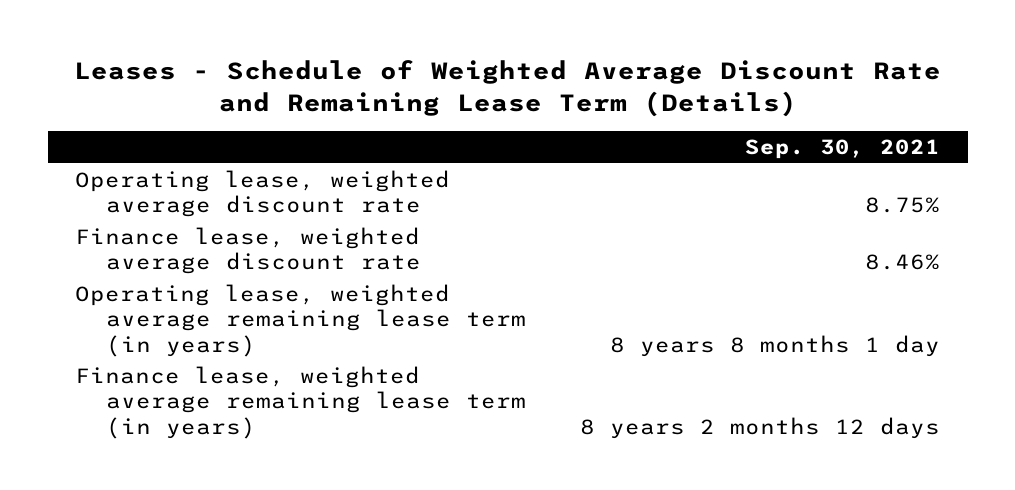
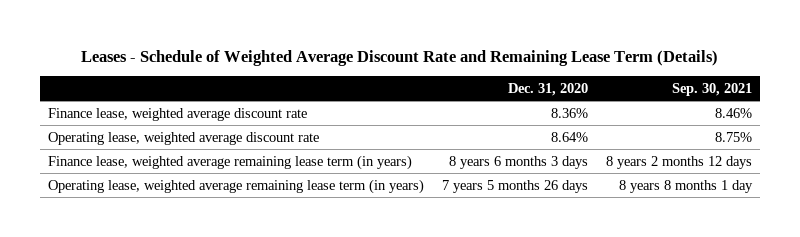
- | Sep. 30, 2021
+ | Dec. 31, 2020 | Sep. 30, 2021
moved down: Operating lease, weighted average discount rate | 8.64% | 8.75%
moved down: Operating lease, weighted average remaining lease term (in years) | 7 years 5 months 26 days | 8 years 8 months 1 day

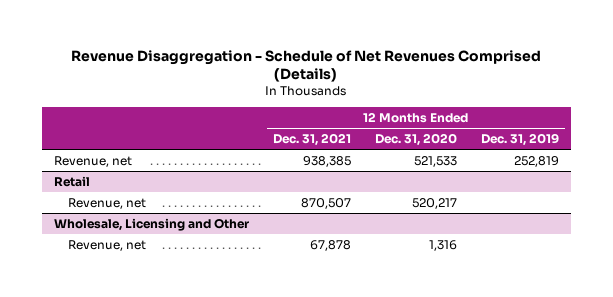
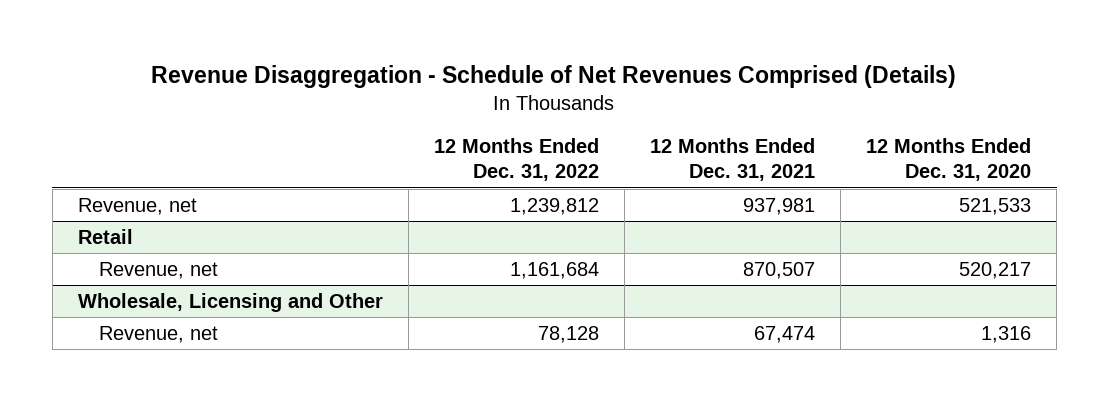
- | 12 Months Ended Dec. 31, 2021 | 12 Months Ended Dec. 31, 2020 | 12 Months Ended Dec. 31, 2019
+ | 12 Months Ended Dec. 31, 2022 | 12 Months Ended Dec. 31, 2021 | 12 Months Ended Dec. 31, 2020
- Revenue, net | 938,385 | 521,533 | 252,819
+ Revenue, net | 1,239,812 | 937,981 | 521,533
@ Wholesale, Licensing and Other
- Revenue, net | 67,878 | 1,316 |
+ Revenue, net | 78,128 | 67,474 | 1,316

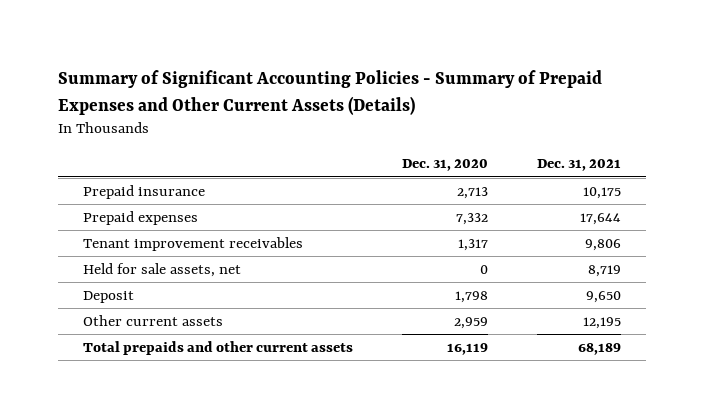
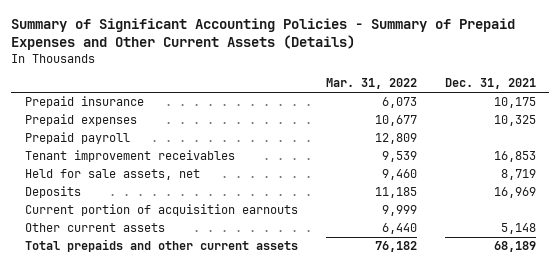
- | Dec. 31, 2020 | Dec. 31, 2021
+ | Mar. 31, 2022 | Dec. 31, 2021
- Prepaid expenses | 7,332 | 17,644
- Tenant improvement receivables | 1,317 | 9,806
+ Prepaid expenses | 10,677 | 10,325
+ Prepaid payroll | 12,809 |
+ Tenant improvement receivables | 9,539 | 16,853
- Deposit | 1,798 | 9,650
- Other current assets | 2,959 | 12,195
+ Deposits | 11,185 | 16,969
+ Current portion of acquisition earnouts | 9,999 |
+ Other current assets | 6,440 | 5,148

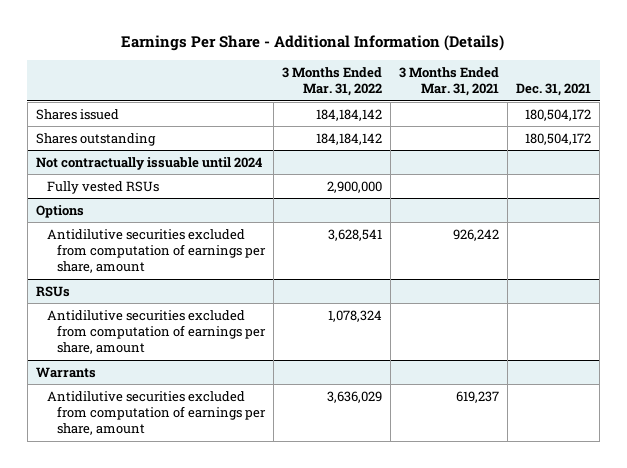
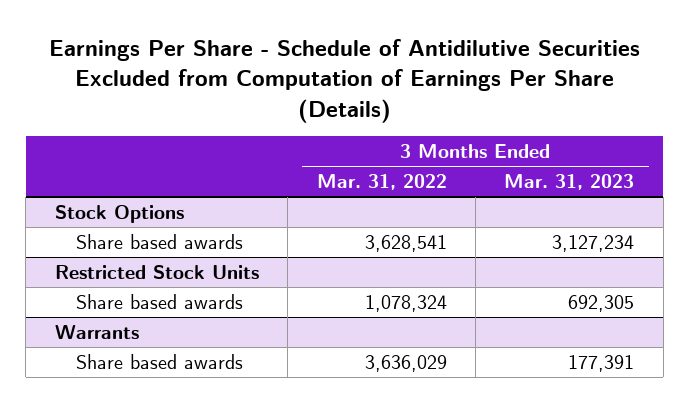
- Earnings Per Share - Additional Information (Details)
+ Earnings Per Share - Schedule of Antidilutive Securities Excluded from Computation of Earnings Per Share (Details)
- | 3 Months Ended Mar. 31, 2022 | 3 Months Ended Mar. 31, 2021 | Dec. 31, 2021
+ | 3 Months Ended Mar. 31, 2022 | 3 Months Ended Mar. 31, 2023
- Shares issued | 184,184,142 | | 180,504,172
- Shares outstanding | 184,184,142 | | 180,504,172
- Not contractually issuable until 2024
- Fully vested RSUs | 2,900,000 | |
- Options
- Antidilutive securities excluded from computation of earnings per share, amount | 3,628,541 | 926,242 |
- RSUs
- Antidilutive securities excluded from computation of earnings per share, amount | 1,078,324 | |
+ Stock Options
+ Share based awards | 3,628,541 | 3,127,234
+ Restricted Stock Units
+ Share based awards | 1,078,324 | 692,305
@ Warrants
- Antidilutive securities excluded from computation of earnings per share, amount | 3,636,029 | 619,237 |
+ Share based awards | 3,636,029 | 177,391

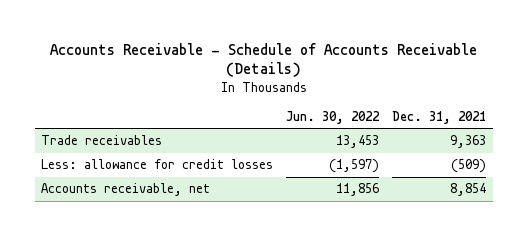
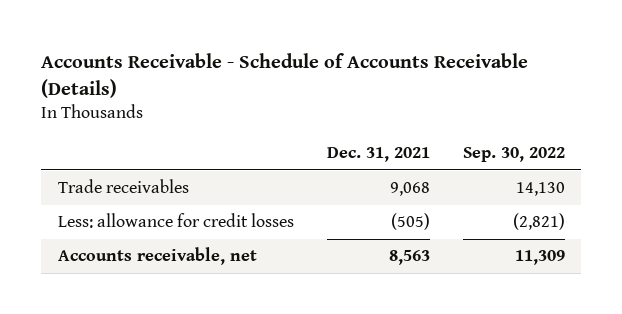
- | Jun. 30, 2022 | Dec. 31, 2021
+ | Dec. 31, 2021 | Sep. 30, 2022
- Trade receivables | 13,453 | 9,363
- Less: allowance for credit losses | (1,597) | (509)
- Accounts receivable, net | 11,856 | 8,854
+ Trade receivables | 9,068 | 14,130
+ Less: allowance for credit losses | (505) | (2,821)
+ Accounts receivable, net | 8,563 | 11,309

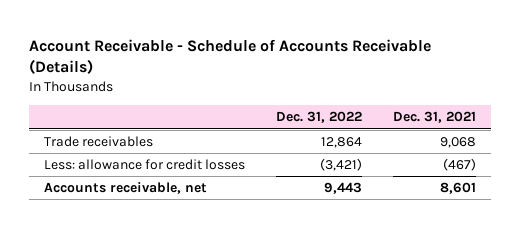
- Accounts Receivable - Schedule of Accounts Receivable (Details)
+ Account Receivable - Schedule of Accounts Receivable (Details)
- | Dec. 31, 2021 | Sep. 30, 2022
+ | Dec. 31, 2022 | Dec. 31, 2021
- Less: allowance for credit losses | (505) | (2,821)
- Accounts receivable, net | 8,563 | 11,309
+ Less: allowance for credit losses | (3,421) | (467)
+ Accounts receivable, net | 9,443 | 8,601

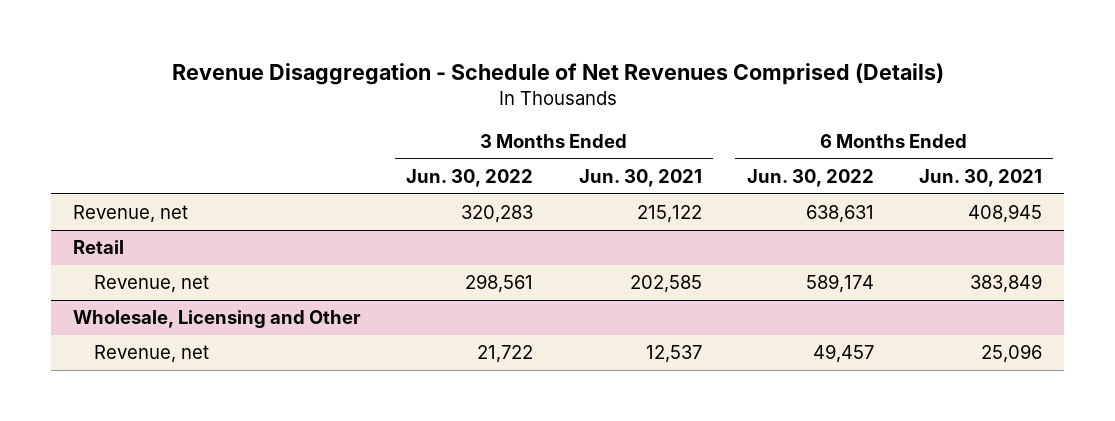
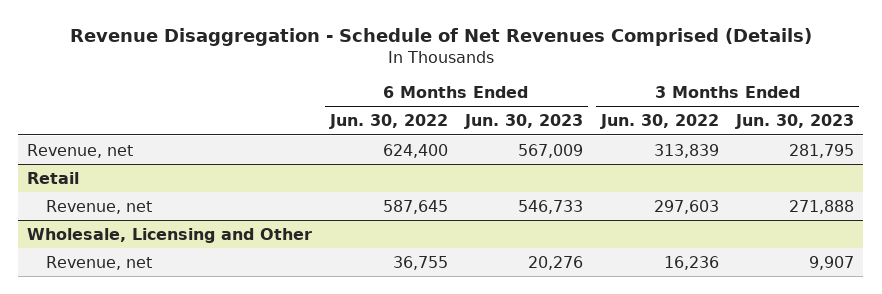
- | 3 Months Ended Jun. 30, 2022 | 3 Months Ended Jun. 30, 2021 | 6 Months Ended Jun. 30, 2022 | 6 Months Ended Jun. 30, 2021
+ | 6 Months Ended Jun. 30, 2022 | 6 Months Ended Jun. 30, 2023 | 3 Months Ended Jun. 30, 2022 | 3 Months Ended Jun. 30, 2023
- Revenue, net | 320,283 | 215,122 | 638,631 | 408,945
+ Revenue, net | 624,400 | 567,009 | 313,839 | 281,795
@ Retail
- Revenue, net | 298,561 | 202,585 | 589,174 | 383,849
+ Revenue, net | 587,645 | 546,733 | 297,603 | 271,888
@ Wholesale, Licensing and Other
- Revenue, net | 21,722 | 12,537 | 49,457 | 25,096
+ Revenue, net | 36,755 | 20,276 | 16,236 | 9,907

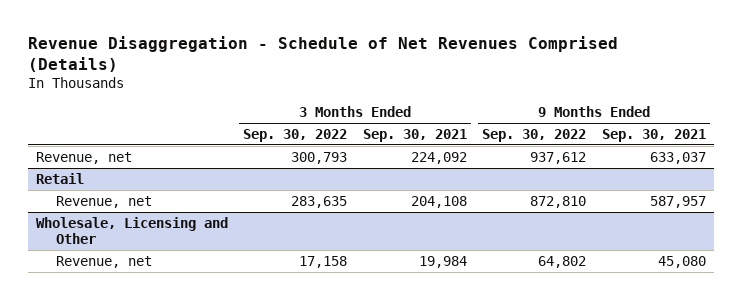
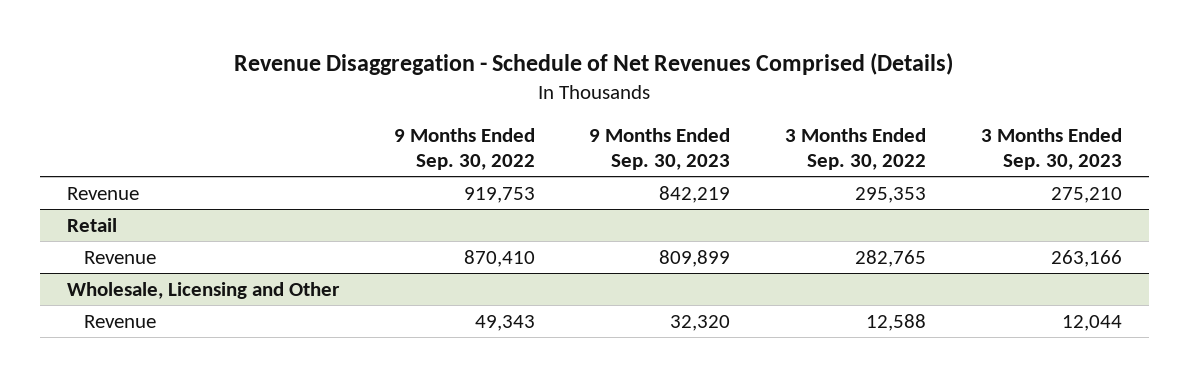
- | 3 Months Ended Sep. 30, 2022 | 3 Months Ended Sep. 30, 2021 | 9 Months Ended Sep. 30, 2022 | 9 Months Ended Sep. 30, 2021
+ | 9 Months Ended Sep. 30, 2022 | 9 Months Ended Sep. 30, 2023 | 3 Months Ended Sep. 30, 2022 | 3 Months Ended Sep. 30, 2023
- Revenue, net | 300,793 | 224,092 | 937,612 | 633,037
+ Revenue | 919,753 | 842,219 | 295,353 | 275,210
@ Retail
- Revenue, net | 283,635 | 204,108 | 872,810 | 587,957
+ Revenue | 870,410 | 809,899 | 282,765 | 263,166
@ Wholesale, Licensing and Other
- Revenue, net | 17,158 | 19,984 | 64,802 | 45,080
+ Revenue | 49,343 | 32,320 | 12,588 | 12,044

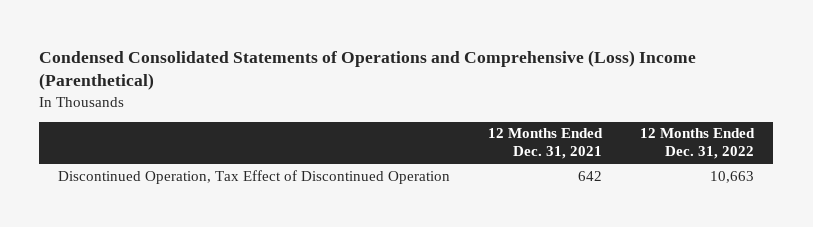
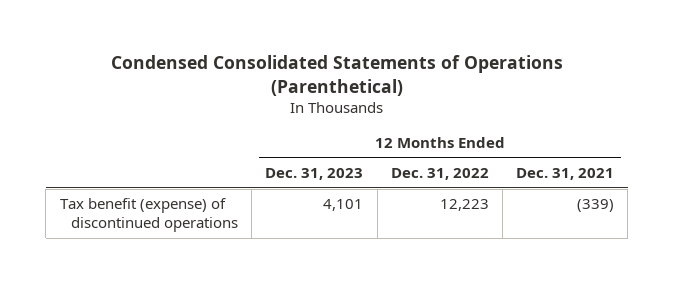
- Condensed Consolidated Statements of Operations and Comprehensive (Loss) Income (Parenthetical)
+ Condensed Consolidated Statements of Operations (Parenthetical)
- | 12 Months Ended Dec. 31, 2021 | 12 Months Ended Dec. 31, 2022
+ | 12 Months Ended Dec. 31, 2023 | 12 Months Ended Dec. 31, 2022 | 12 Months Ended Dec. 31, 2021
- Discontinued Operation, Tax Effect of Discontinued Operation | 642 | 10,663
+ Tax benefit (expense) of discontinued operations | 4,101 | 12,223 | (339)

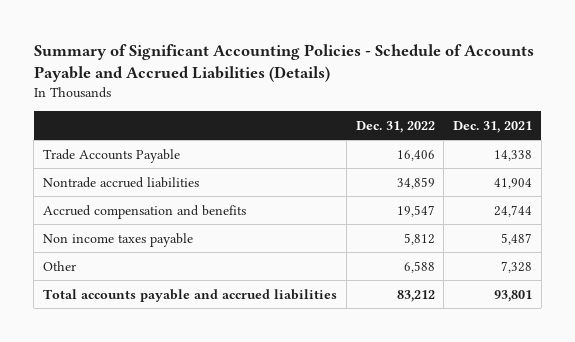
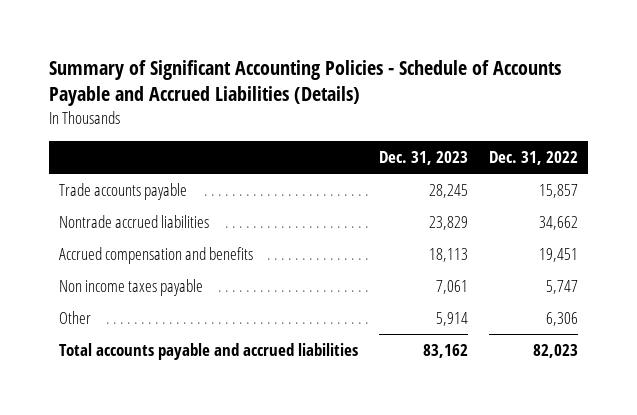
- | Dec. 31, 2022 | Dec. 31, 2021
+ | Dec. 31, 2023 | Dec. 31, 2022
- Trade Accounts Payable | 16,406 | 14,338
- Nontrade accrued liabilities | 34,859 | 41,904
- Accrued compensation and benefits | 19,547 | 24,744
- Non income taxes payable | 5,812 | 5,487
- Other | 6,588 | 7,328
- Total accounts payable and accrued liabilities | 83,212 | 93,801
+ Trade accounts payable | 28,245 | 15,857
+ Nontrade accrued liabilities | 23,829 | 34,662
+ Accrued compensation and benefits | 18,113 | 19,451
+ Non income taxes payable | 7,061 | 5,747
+ Other | 5,914 | 6,306
+ Total accounts payable and accrued liabilities | 83,162 | 82,023

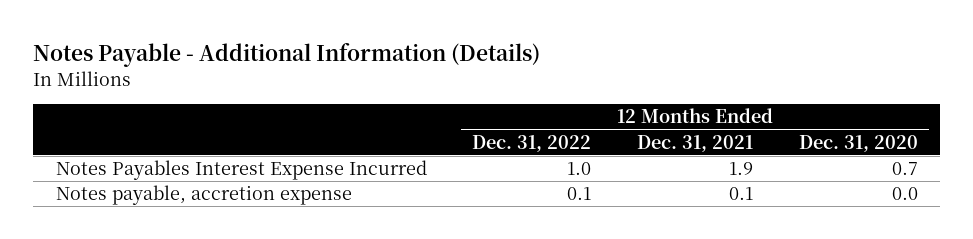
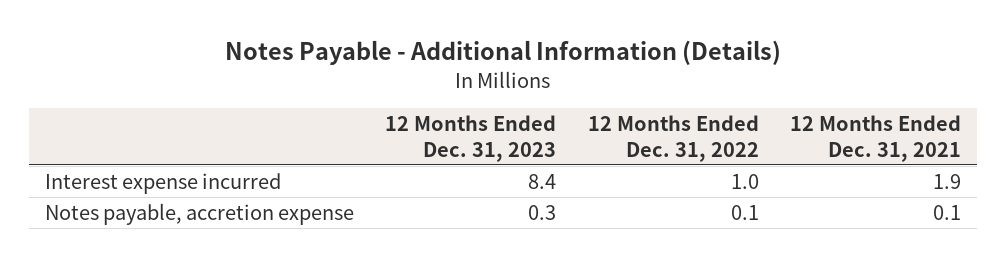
- | 12 Months Ended Dec. 31, 2022 | 12 Months Ended Dec. 31, 2021 | 12 Months Ended Dec. 31, 2020
+ | 12 Months Ended Dec. 31, 2023 | 12 Months Ended Dec. 31, 2022 | 12 Months Ended Dec. 31, 2021
- Notes Payables Interest Expense Incurred | 1.0 | 1.9 | 0.7
+ Interest expense incurred | 8.4 | 1.0 | 1.9

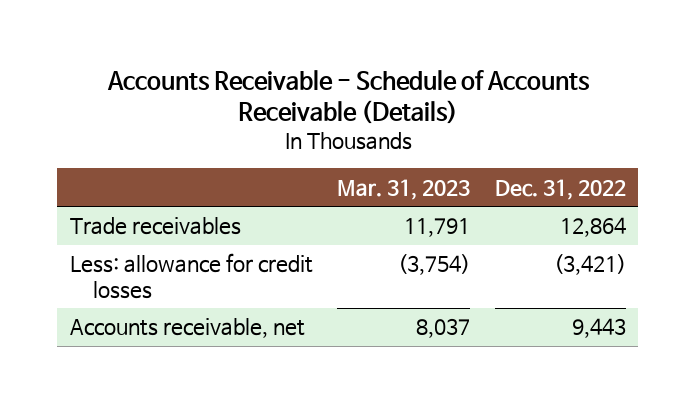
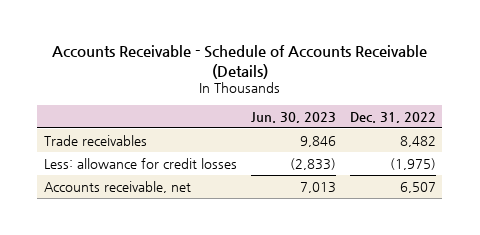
- | Mar. 31, 2023 | Dec. 31, 2022
+ | Jun. 30, 2023 | Dec. 31, 2022
- Trade receivables | 11,791 | 12,864
- Less: allowance for credit losses | (3,754) | (3,421)
- Accounts receivable, net | 8,037 | 9,443
+ Trade receivables | 9,846 | 8,482
+ Less: allowance for credit losses | (2,833) | (1,975)
+ Accounts receivable, net | 7,013 | 6,507

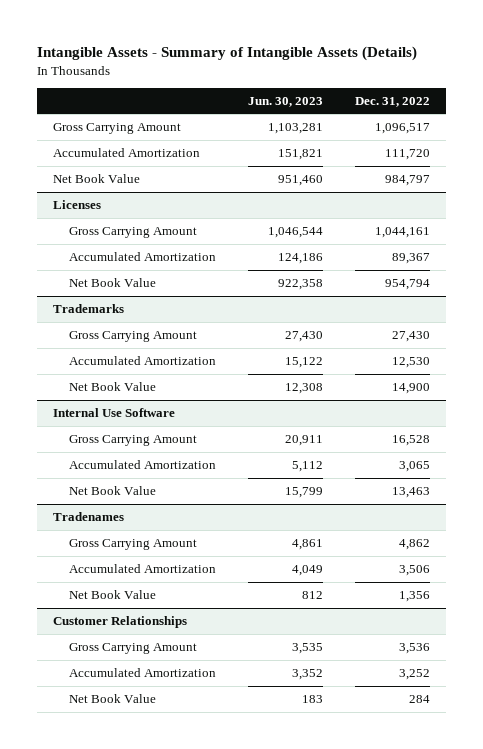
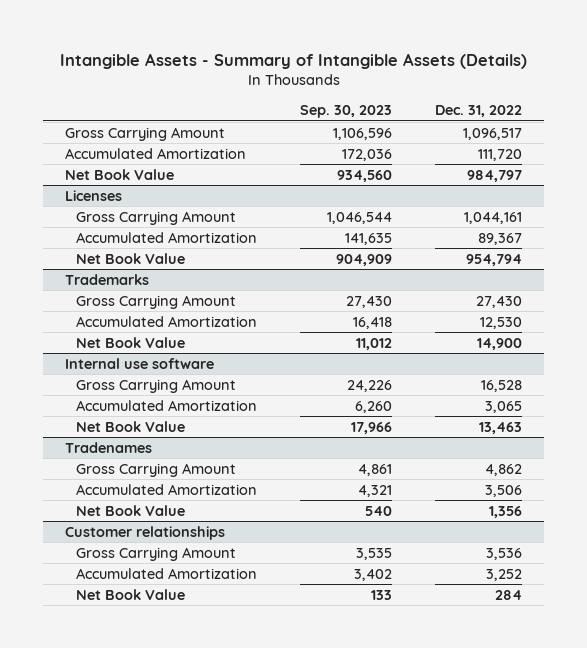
- | Jun. 30, 2023 | Dec. 31, 2022
+ | Sep. 30, 2023 | Dec. 31, 2022
- Internal Use Software
+ Internal use software
- Customer Relationships
+ Customer relationships

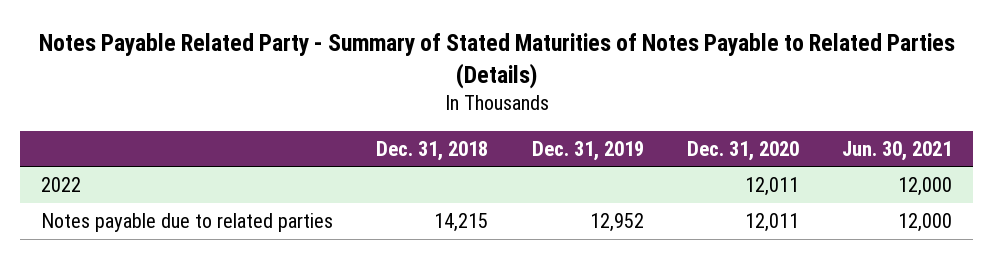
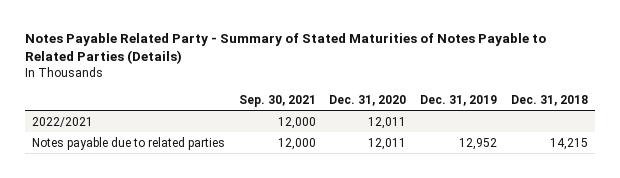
- | Dec. 31, 2018 | Dec. 31, 2019 | Dec. 31, 2020 | Jun. 30, 2021
+ | Sep. 30, 2021 | Dec. 31, 2020 | Dec. 31, 2019 | Dec. 31, 2018
- 2022 | | | 12,011 | 12,000
+ 2022/2021 | 12,000 | 12,011 | |

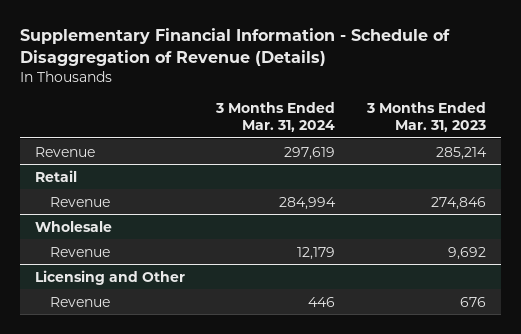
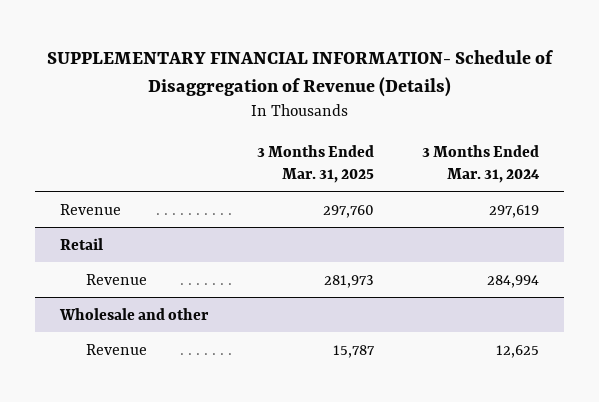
- Supplementary Financial Information - Schedule of Disaggregation of Revenue (Details)
+ SUPPLEMENTARY FINANCIAL INFORMATION- Schedule of Disaggregation of Revenue (Details)
- | 3 Months Ended Mar. 31, 2024 | 3 Months Ended Mar. 31, 2023
+ | 3 Months Ended Mar. 31, 2025 | 3 Months Ended Mar. 31, 2024
- Wholesale
- Revenue | 12,179 | 9,692
- Licensing and Other
- Revenue | 446 | 676
+ Wholesale and other
+ Revenue | 15,787 | 12,625

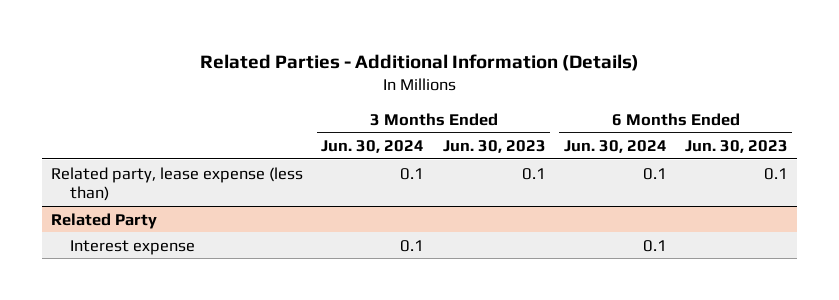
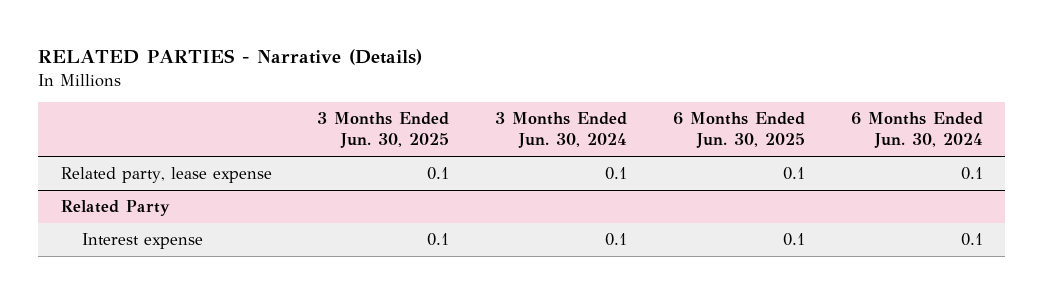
- Related Parties - Additional Information (Details)
+ RELATED PARTIES - Narrative (Details)
- | 3 Months Ended Jun. 30, 2024 | 3 Months Ended Jun. 30, 2023 | 6 Months Ended Jun. 30, 2024 | 6 Months Ended Jun. 30, 2023
+ | 3 Months Ended Jun. 30, 2025 | 3 Months Ended Jun. 30, 2024 | 6 Months Ended Jun. 30, 2025 | 6 Months Ended Jun. 30, 2024
- Related party, lease expense (less than) | 0.1 | 0.1 | 0.1 | 0.1
+ Related party, lease expense | 0.1 | 0.1 | 0.1 | 0.1

